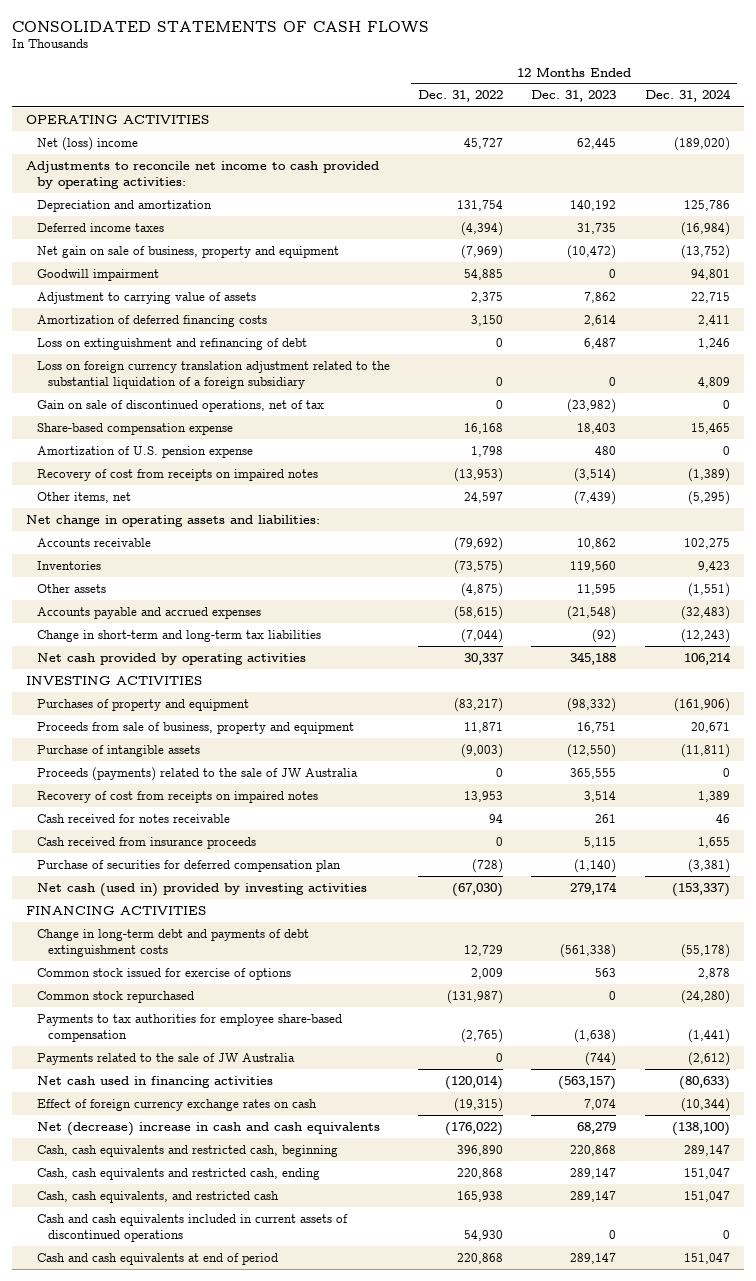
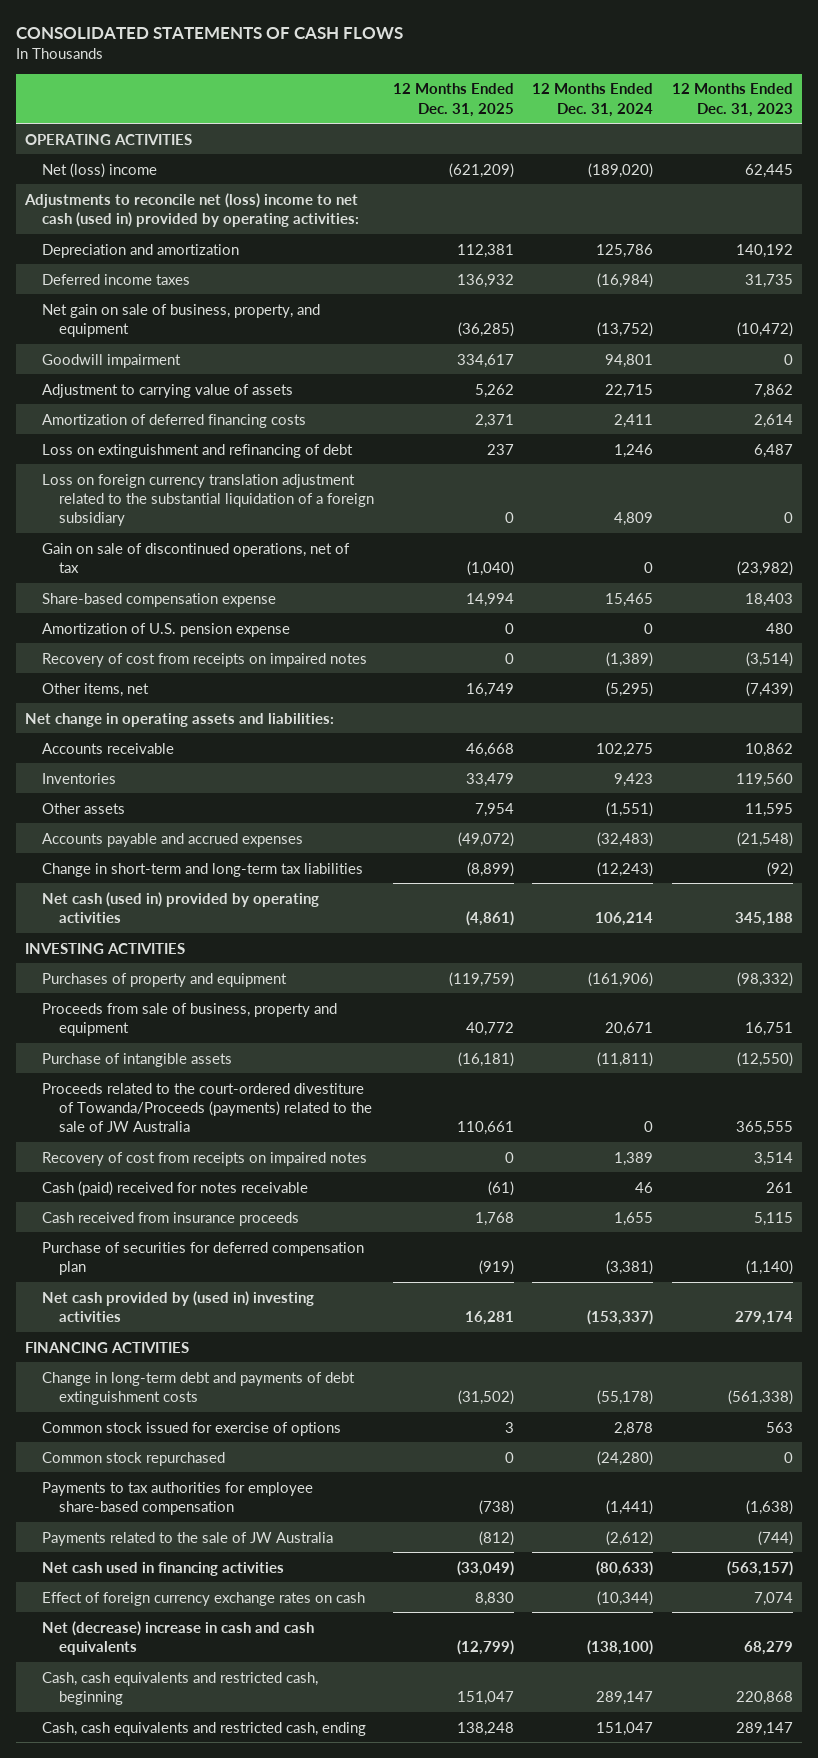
- | 12 Months Ended Dec. 31, 2022 | 12 Months Ended Dec. 31, 2023 | 12 Months Ended Dec. 31, 2024
+ | 12 Months Ended Dec. 31, 2025 | 12 Months Ended Dec. 31, 2024 | 12 Months Ended Dec. 31, 2023
- Adjustments to reconcile net income to cash provided by operating activities:
+ Adjustments to reconcile net (loss) income to net cash (used in) provided by operating activities:
- Net gain on sale of business, property and equipment | (7,969) | (10,472) | (13,752)
+ Net gain on sale of business, property, and equipment | (36,285) | (13,752) | (10,472)
- Net cash provided by operating activities | 30,337 | 345,188 | 106,214
+ Net cash (used in) provided by operating activities | (4,861) | 106,214 | 345,188
- Proceeds (payments) related to the sale of JW Australia | 0 | 365,555 | 0
+ Proceeds related to the court-ordered divestiture of Towanda/Proceeds (payments) related to the sale of JW Australia | 110,661 | 0 | 365,555
- Cash received for notes receivable | 94 | 261 | 46
+ Cash (paid) received for notes receivable | (61) | 46 | 261
- Net cash (used in) provided by investing activities | (67,030) | 279,174 | (153,337)
+ Net cash provided by (used in) investing activities | 16,281 | (153,337) | 279,174
- Cash, cash equivalents, and restricted cash | 165,938 | 289,147 | 151,047
- Cash and cash equivalents included in current assets of discontinued operations | 54,930 | 0 | 0
- Cash and cash equivalents at end of period | 220,868 | 289,147 | 151,047

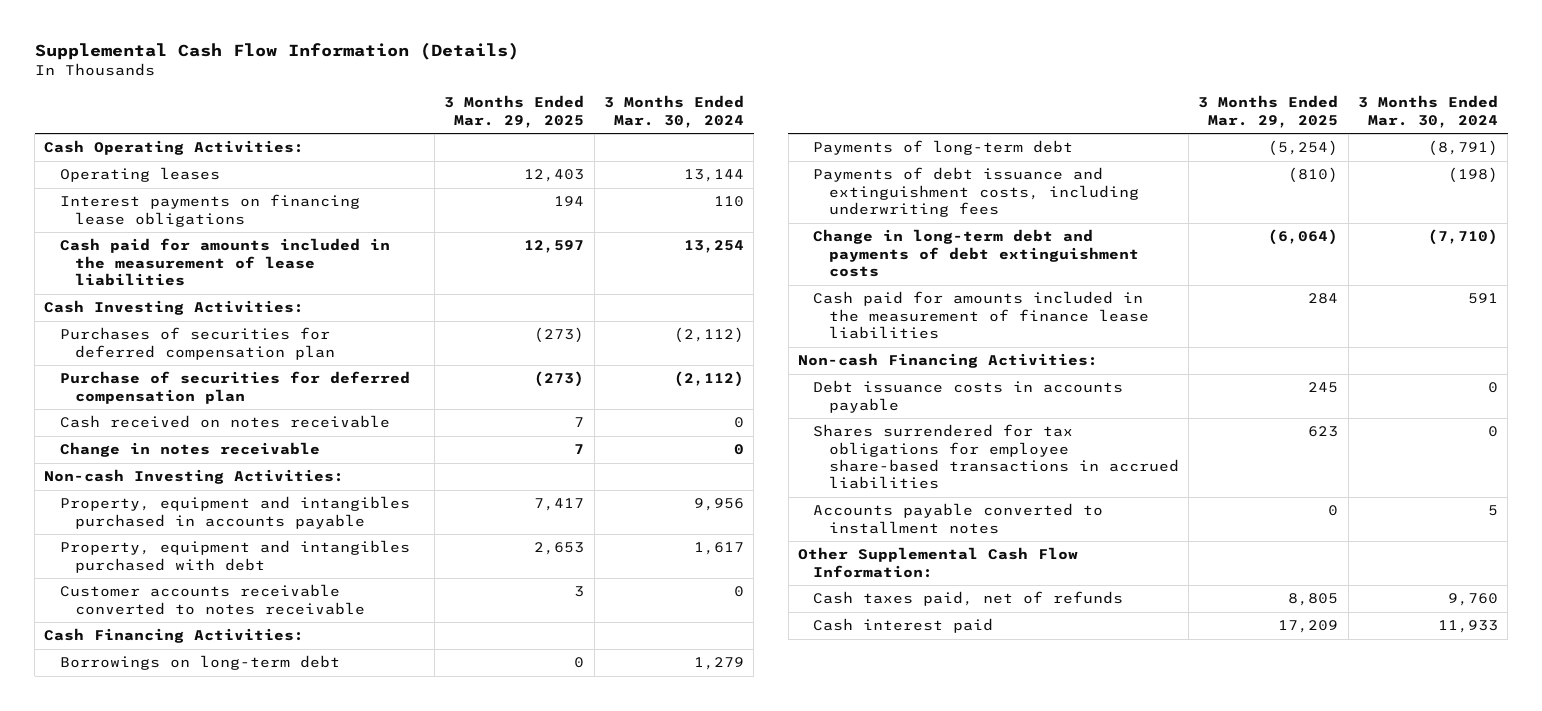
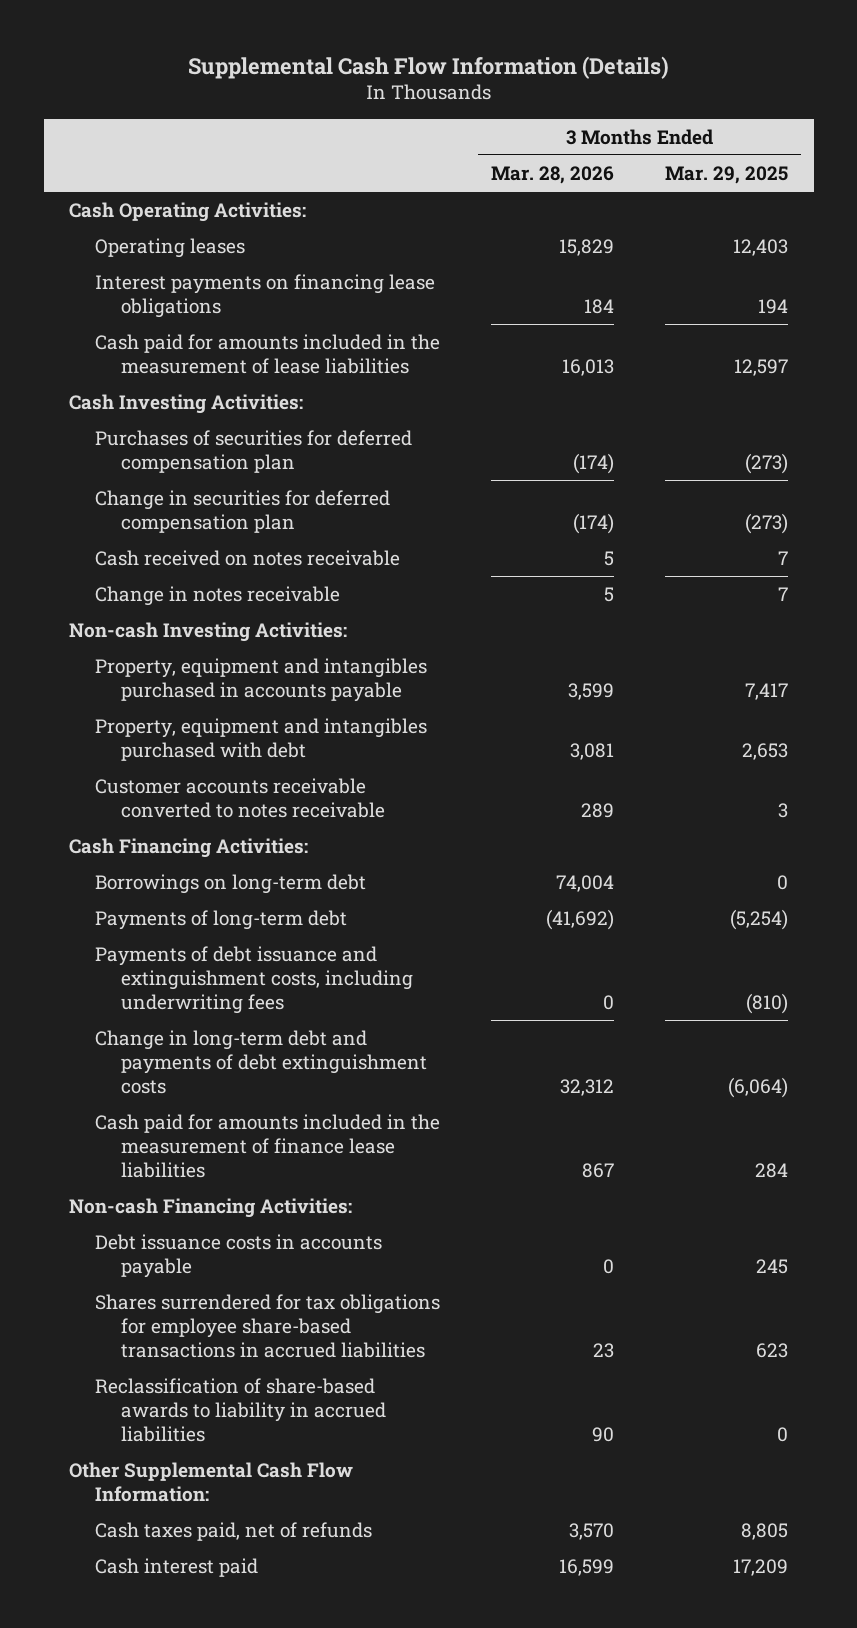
- | 3 Months Ended Mar. 29, 2025 | 3 Months Ended Mar. 30, 2024
+ | 3 Months Ended Mar. 28, 2026 | 3 Months Ended Mar. 29, 2025
- Purchase of securities for deferred compensation plan | (273) | (2,112)
+ Change in securities for deferred compensation plan | (174) | (273)
- Accounts payable converted to installment notes | 0 | 5
+ Reclassification of share-based awards to liability in accrued liabilities | 90 | 0

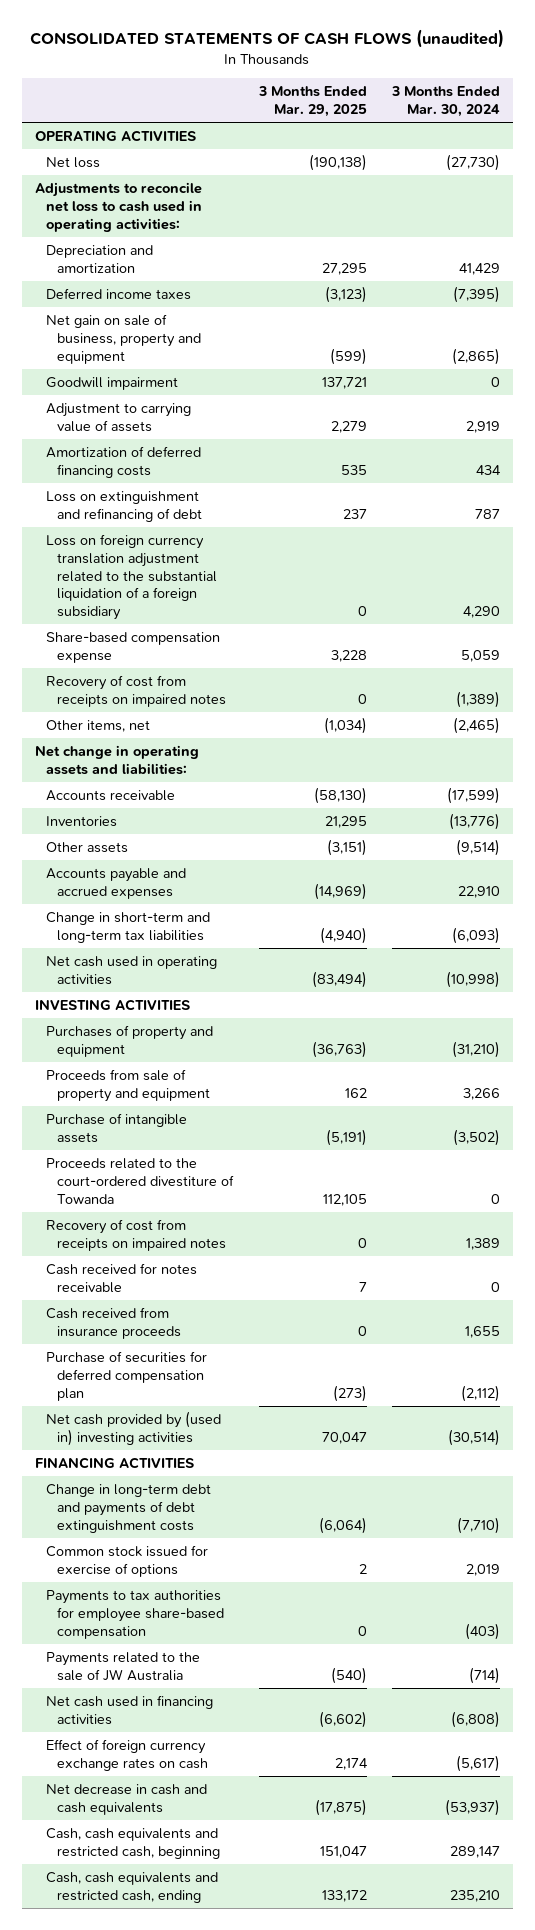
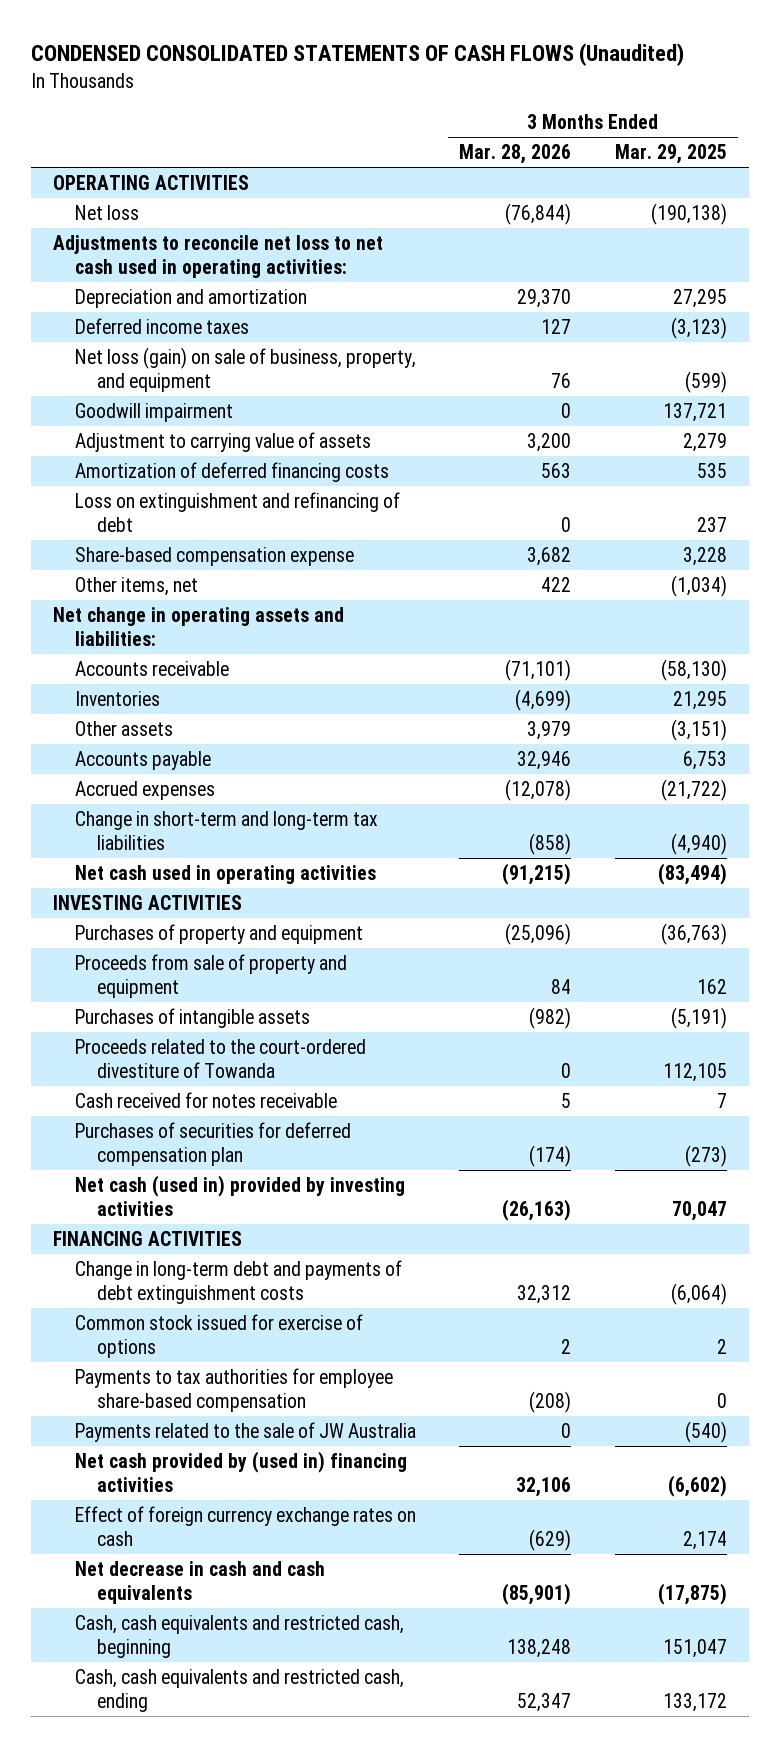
- CONSOLIDATED STATEMENTS OF CASH FLOWS (unaudited)
+ CONDENSED CONSOLIDATED STATEMENTS OF CASH FLOWS (Unaudited)
- | 3 Months Ended Mar. 29, 2025 | 3 Months Ended Mar. 30, 2024
+ | 3 Months Ended Mar. 28, 2026 | 3 Months Ended Mar. 29, 2025
- Adjustments to reconcile net loss to cash used in operating activities:
+ Adjustments to reconcile net loss to net cash used in operating activities:
- Net gain on sale of business, property and equipment | (599) | (2,865)
+ Net loss (gain) on sale of business, property, and equipment | 76 | (599)
- Loss on foreign currency translation adjustment related to the substantial liquidation of a foreign subsidiary | 0 | 4,290
- Recovery of cost from receipts on impaired notes | 0 | (1,389)
- Accounts payable and accrued expenses | (14,969) | 22,910
+ Accounts payable | 32,946 | 6,753
+ Accrued expenses | (12,078) | (21,722)
- Purchase of intangible assets | (5,191) | (3,502)
+ Purchases of intangible assets | (982) | (5,191)
- Recovery of cost from receipts on impaired notes | 0 | 1,389
- Cash received from insurance proceeds | 0 | 1,655
- Purchase of securities for deferred compensation plan | (273) | (2,112)
- Net cash provided by (used in) investing activities | 70,047 | (30,514)
+ Purchases of securities for deferred compensation plan | (174) | (273)
+ Net cash (used in) provided by investing activities | (26,163) | 70,047
- Net cash used in financing activities | (6,602) | (6,808)
+ Net cash provided by (used in) financing activities | 32,106 | (6,602)

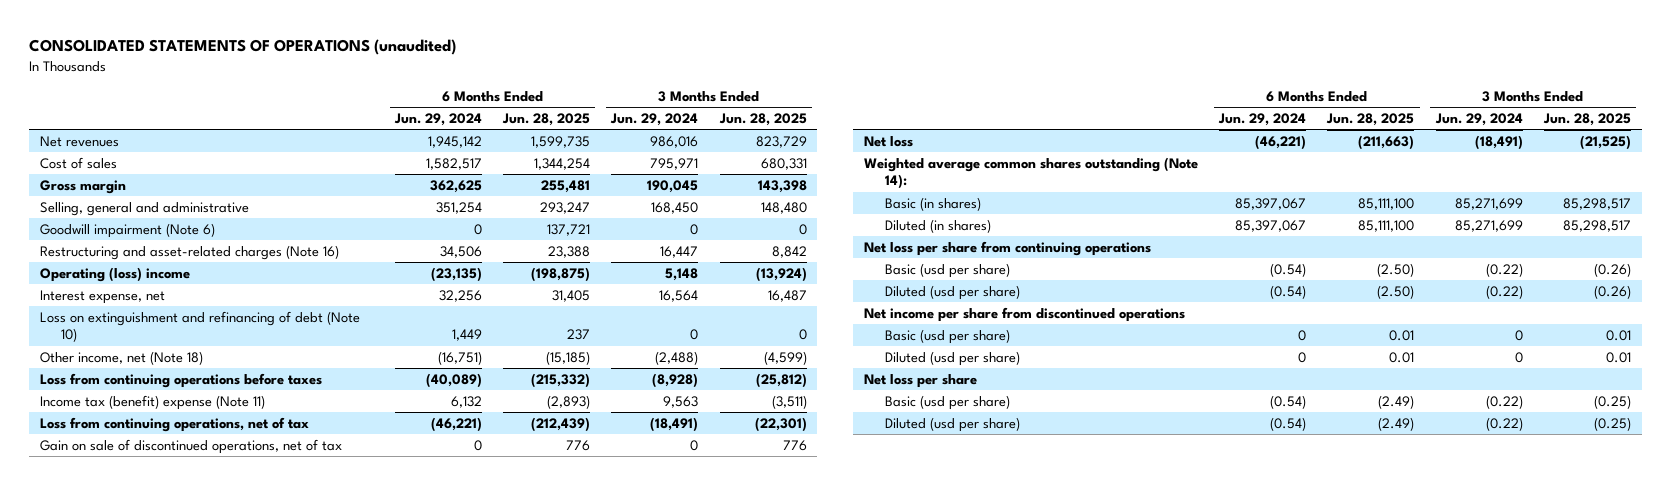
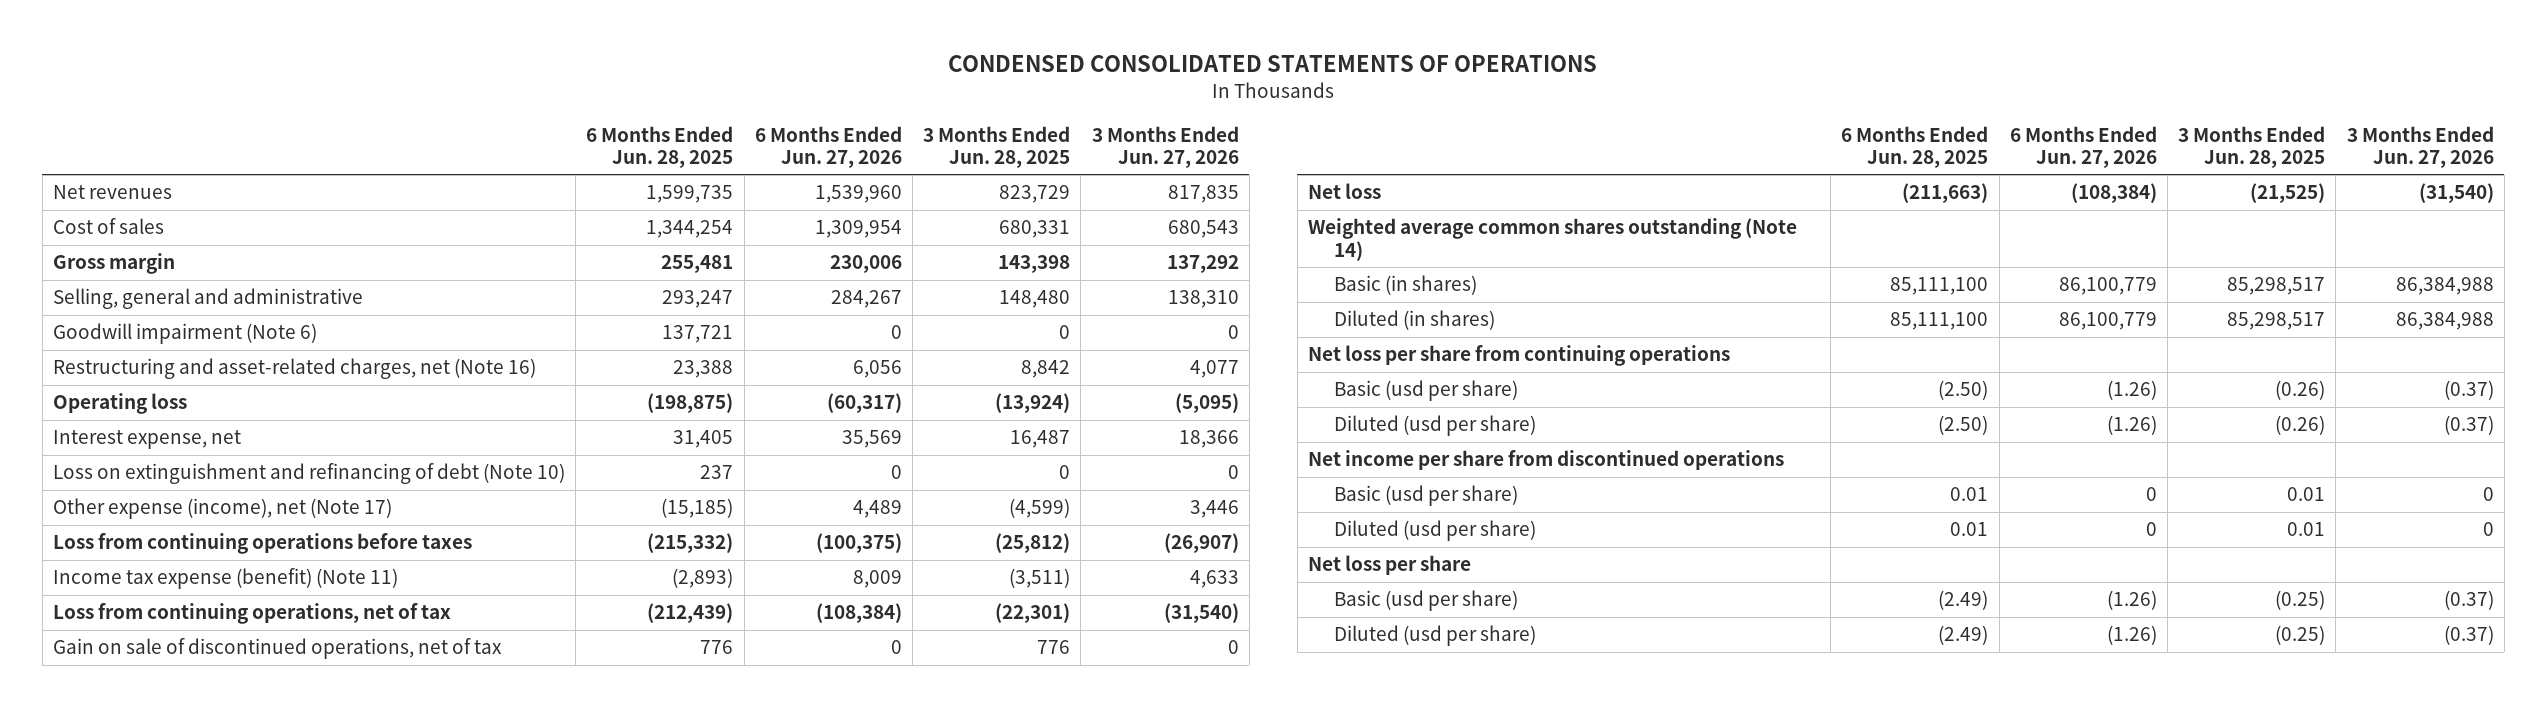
- CONSOLIDATED STATEMENTS OF OPERATIONS (unaudited)
+ CONDENSED CONSOLIDATED STATEMENTS OF OPERATIONS
- | 6 Months Ended Jun. 29, 2024 | 6 Months Ended Jun. 28, 2025 | 3 Months Ended Jun. 29, 2024 | 3 Months Ended Jun. 28, 2025
+ | 6 Months Ended Jun. 28, 2025 | 6 Months Ended Jun. 27, 2026 | 3 Months Ended Jun. 28, 2025 | 3 Months Ended Jun. 27, 2026
- Restructuring and asset-related charges (Note 16) | 34,506 | 23,388 | 16,447 | 8,842
- Operating (loss) income | (23,135) | (198,875) | 5,148 | (13,924)
+ Restructuring and asset-related charges, net (Note 16) | 23,388 | 6,056 | 8,842 | 4,077
+ Operating loss | (198,875) | (60,317) | (13,924) | (5,095)
- Other income, net (Note 18) | (16,751) | (15,185) | (2,488) | (4,599)
+ Other expense (income), net (Note 17) | (15,185) | 4,489 | (4,599) | 3,446
- Income tax (benefit) expense (Note 11) | 6,132 | (2,893) | 9,563 | (3,511)
+ Income tax expense (benefit) (Note 11) | (2,893) | 8,009 | (3,511) | 4,633
- Weighted average common shares outstanding (Note 14):
+ Weighted average common shares outstanding (Note 14)

